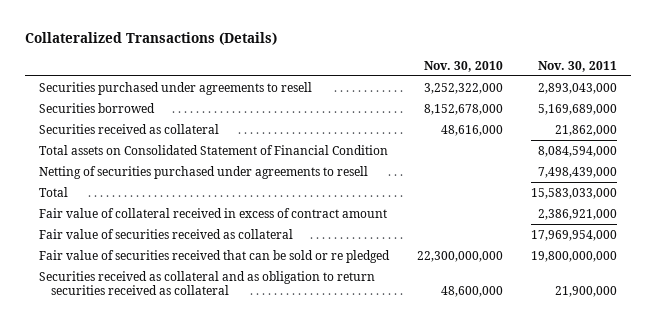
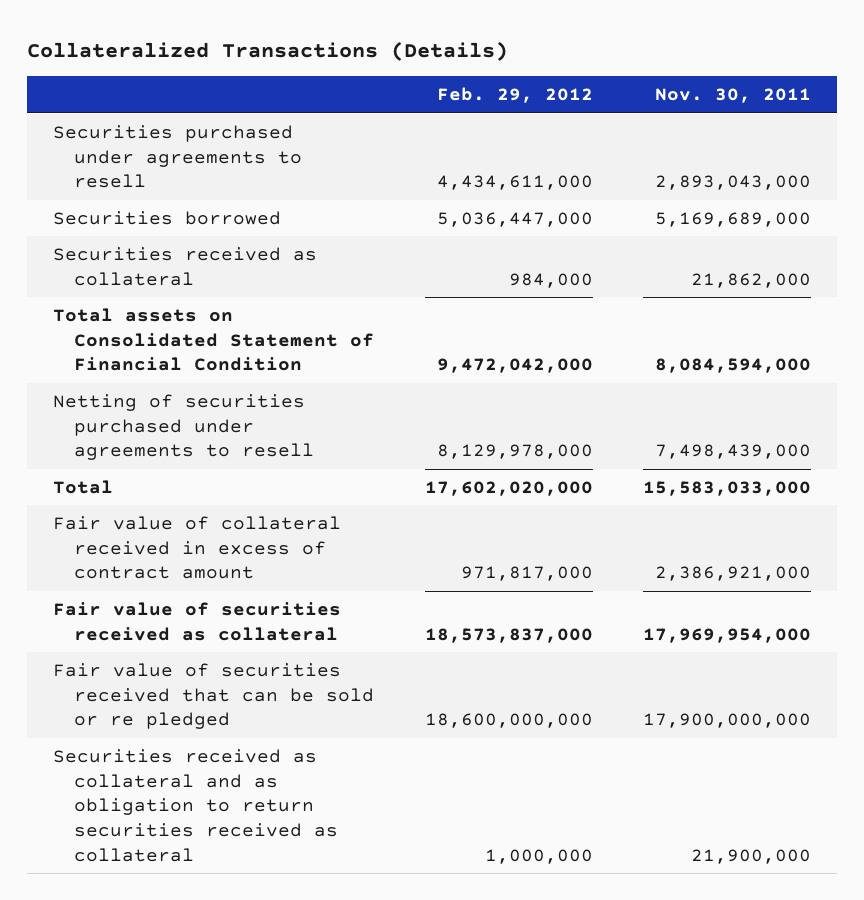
- | Nov. 30, 2010 | Nov. 30, 2011
+ | Feb. 29, 2012 | Nov. 30, 2011
- Fair value of securities received that can be sold or re pledged | 22,300,000,000 | 19,800,000,000
+ Fair value of securities received that can be sold or re pledged | 18,600,000,000 | 17,900,000,000

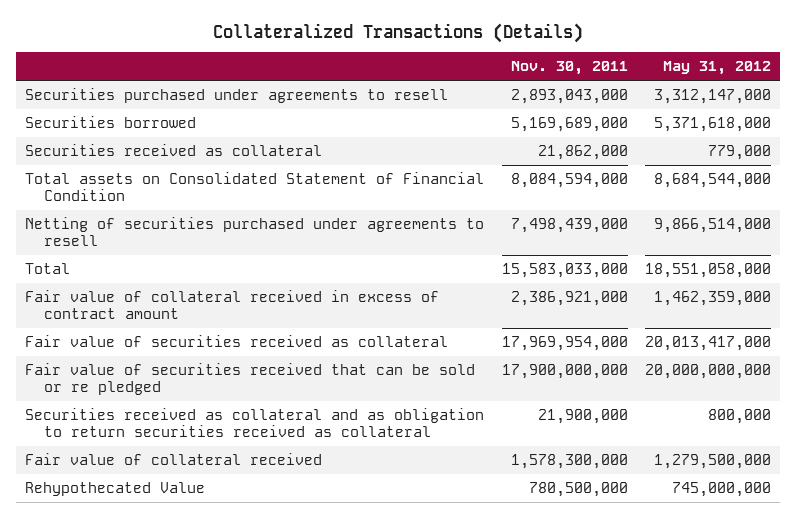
- | Feb. 29, 2012 | Nov. 30, 2011
+ | Nov. 30, 2011 | May 31, 2012
+ Fair value of collateral received | 1,578,300,000 | 1,279,500,000
+ Rehypothecated Value | 780,500,000 | 745,000,000

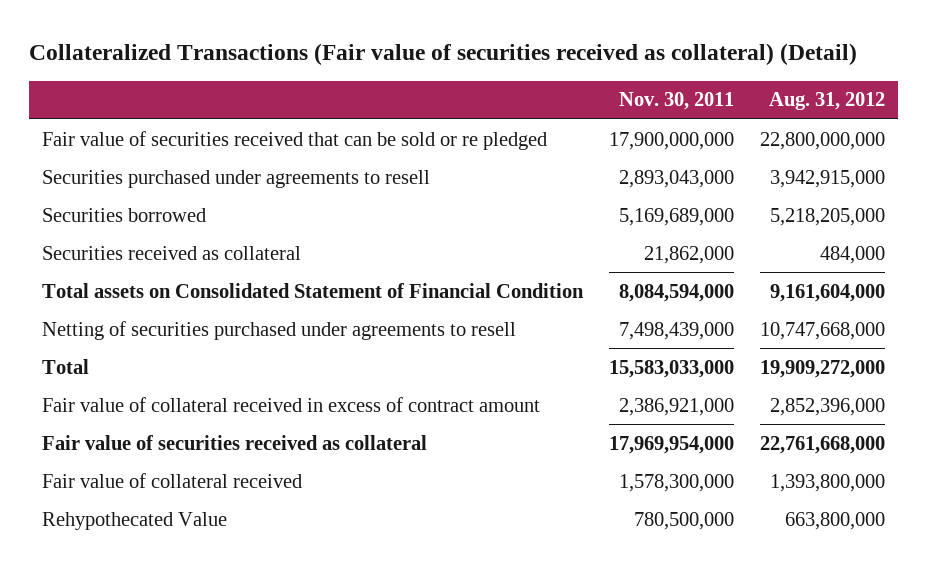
- Collateralized Transactions (Details)
+ Collateralized Transactions (Fair value of securities received as collateral) (Detail)
- | Nov. 30, 2011 | May 31, 2012
+ | Nov. 30, 2011 | Aug. 31, 2012
moved up: Fair value of securities received that can be sold or re pledged | 17,900,000,000 | 22,800,000,000
- Securities received as collateral and as obligation to return securities received as collateral | 21,900,000 | 800,000

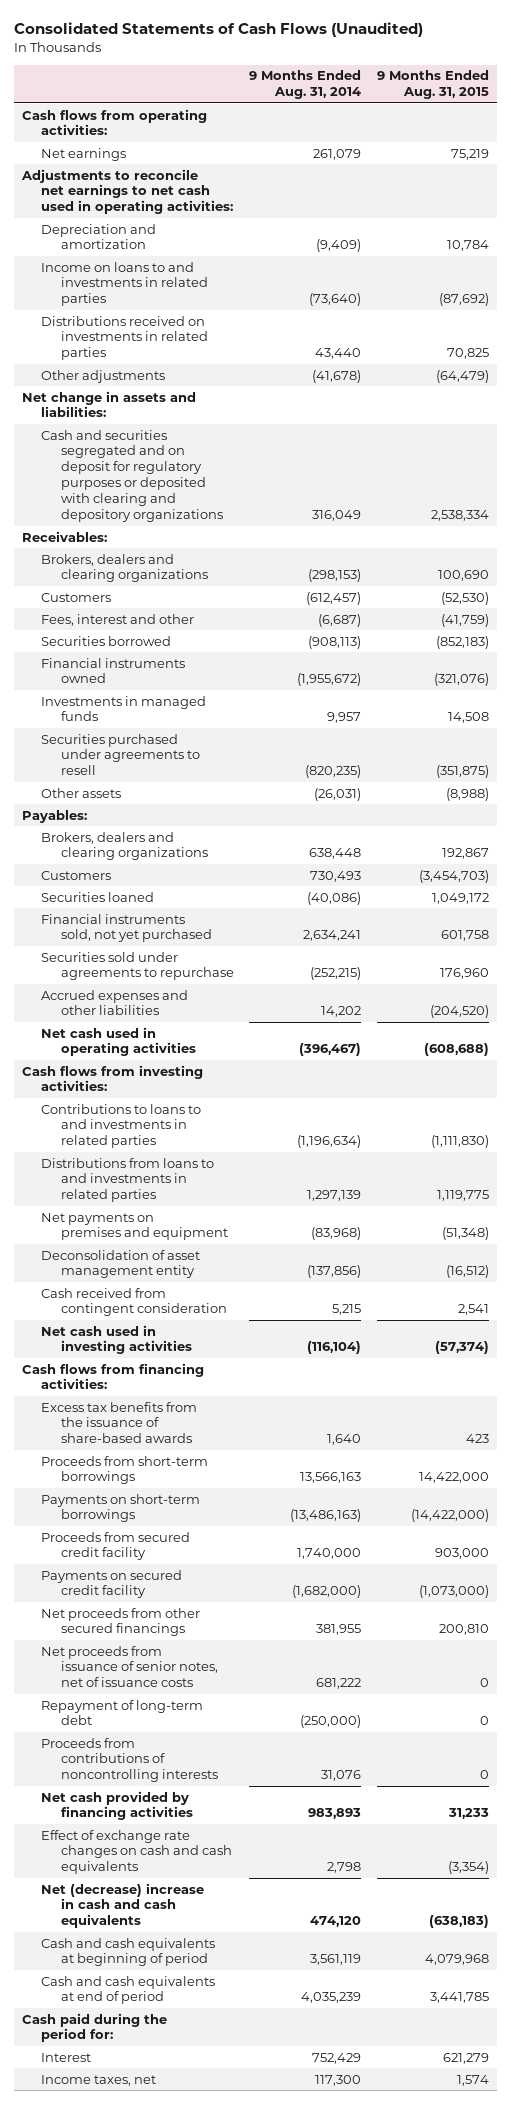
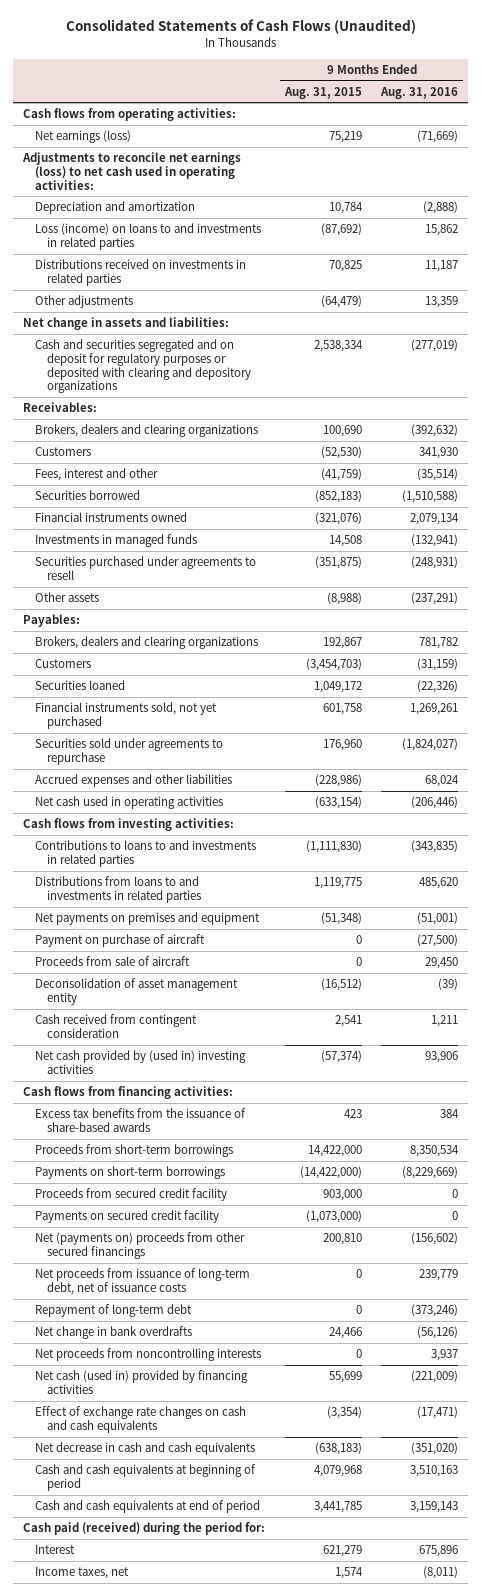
- | 9 Months Ended Aug. 31, 2014 | 9 Months Ended Aug. 31, 2015
+ | 9 Months Ended Aug. 31, 2015 | 9 Months Ended Aug. 31, 2016
- Net earnings | 261,079 | 75,219
- Adjustments to reconcile net earnings to net cash used in operating activities:
+ Net earnings (loss) | 75,219 | (71,669)
+ Adjustments to reconcile net earnings (loss) to net cash used in operating activities:
- Income on loans to and investments in related parties | (73,640) | (87,692)
+ Loss (income) on loans to and investments in related parties | (87,692) | 15,862
- Accrued expenses and other liabilities | 14,202 | (204,520)
- Net cash used in operating activities | (396,467) | (608,688)
+ Accrued expenses and other liabilities | (228,986) | 68,024
+ Net cash used in operating activities | (633,154) | (206,446)
+ Payment on purchase of aircraft | 0 | (27,500)
+ Proceeds from sale of aircraft | 0 | 29,450
- Net cash used in investing activities | (116,104) | (57,374)
+ Net cash provided by (used in) investing activities | (57,374) | 93,906
- Net proceeds from other secured financings | 381,955 | 200,810
- Net proceeds from issuance of senior notes, net of issuance costs | 681,222 | 0
+ Net (payments on) proceeds from other secured financings | 200,810 | (156,602)
+ Net proceeds from issuance of long-term debt, net of issuance costs | 0 | 239,779
- Proceeds from contributions of noncontrolling interests | 31,076 | 0
- Net cash provided by financing activities | 983,893 | 31,233
+ Net change in bank overdrafts | 24,466 | (56,126)
+ Net proceeds from noncontrolling interests | 0 | 3,937
+ Net cash (used in) provided by financing activities | 55,699 | (221,009)
- Net (decrease) increase in cash and cash equivalents | 474,120 | (638,183)
+ Net decrease in cash and cash equivalents | (638,183) | (351,020)
- Cash paid during the period for:
+ Cash paid (received) during the period for:

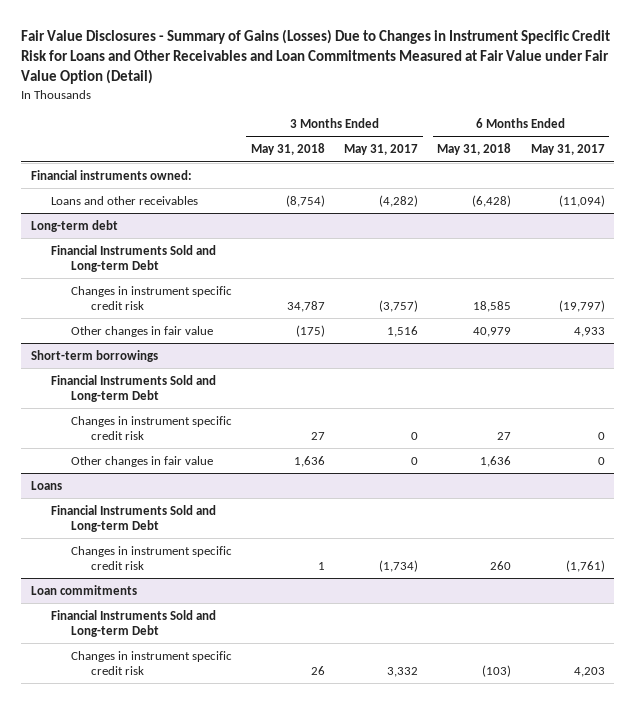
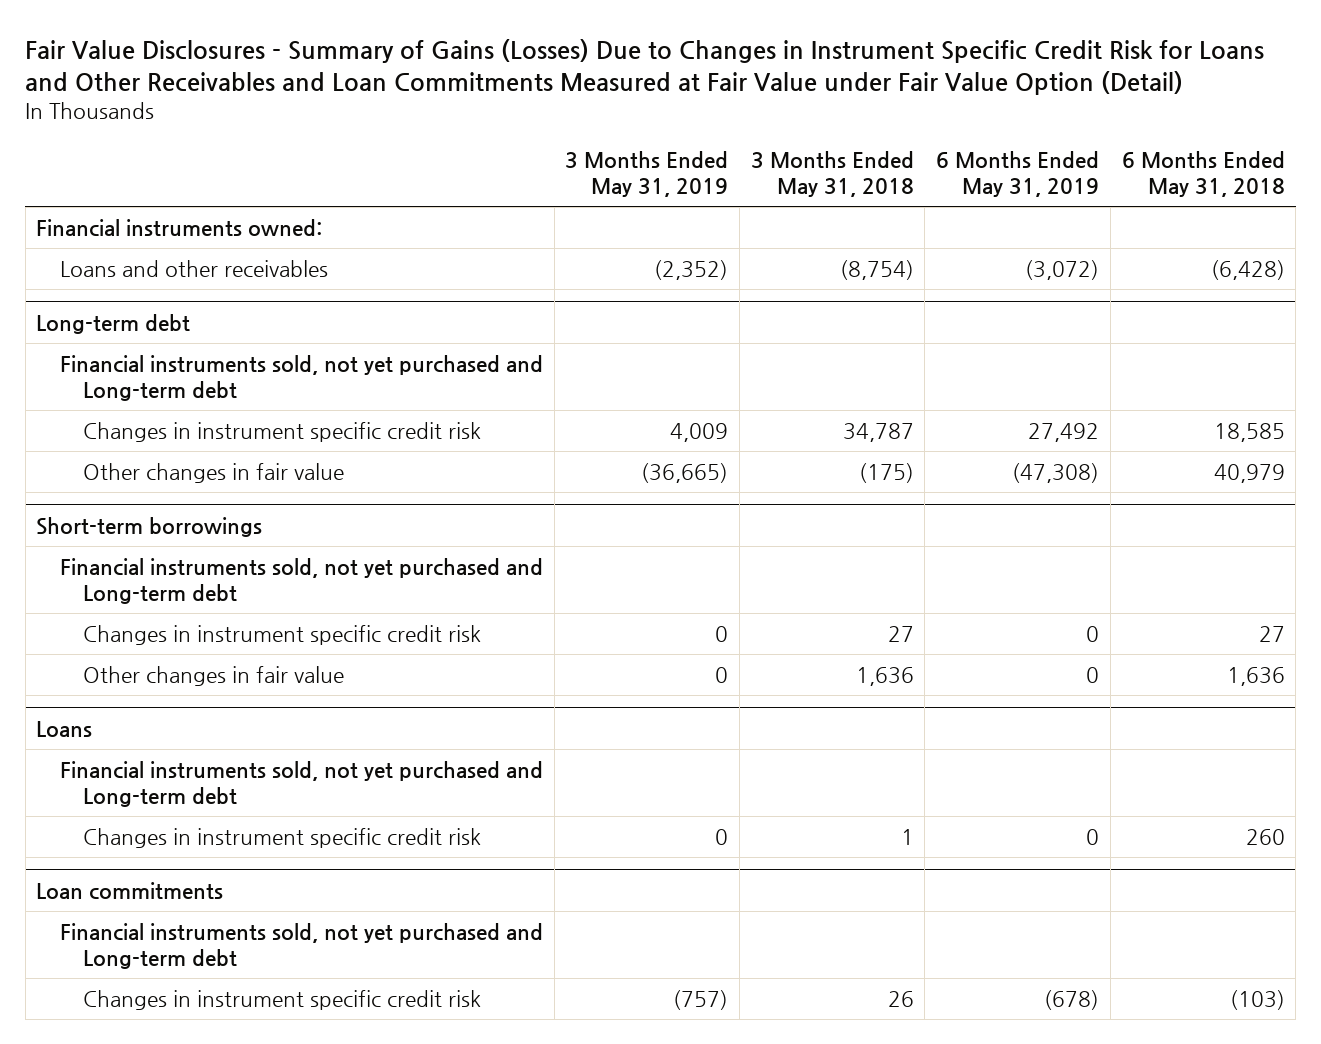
- | 3 Months Ended May 31, 2018 | 3 Months Ended May 31, 2017 | 6 Months Ended May 31, 2018 | 6 Months Ended May 31, 2017
+ | 3 Months Ended May 31, 2019 | 3 Months Ended May 31, 2018 | 6 Months Ended May 31, 2019 | 6 Months Ended May 31, 2018
@ Long-term debt
- Financial Instruments Sold and Long-term Debt
+ Financial instruments sold, not yet purchased and Long-term debt
@ Short-term borrowings
- Financial Instruments Sold and Long-term Debt
+ Financial instruments sold, not yet purchased and Long-term debt
@ Loans
- Financial Instruments Sold and Long-term Debt
+ Financial instruments sold, not yet purchased and Long-term debt
@ Loan commitments
- Financial Instruments Sold and Long-term Debt
+ Financial instruments sold, not yet purchased and Long-term debt

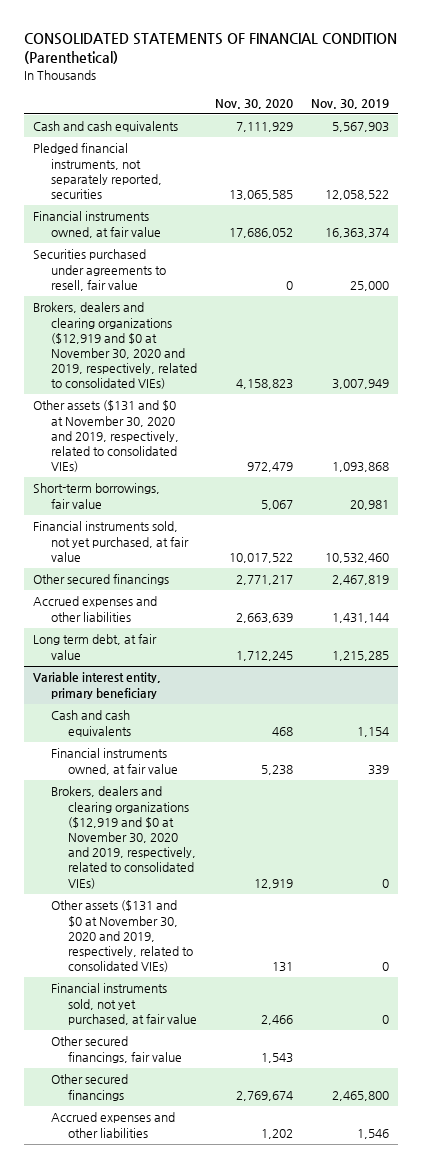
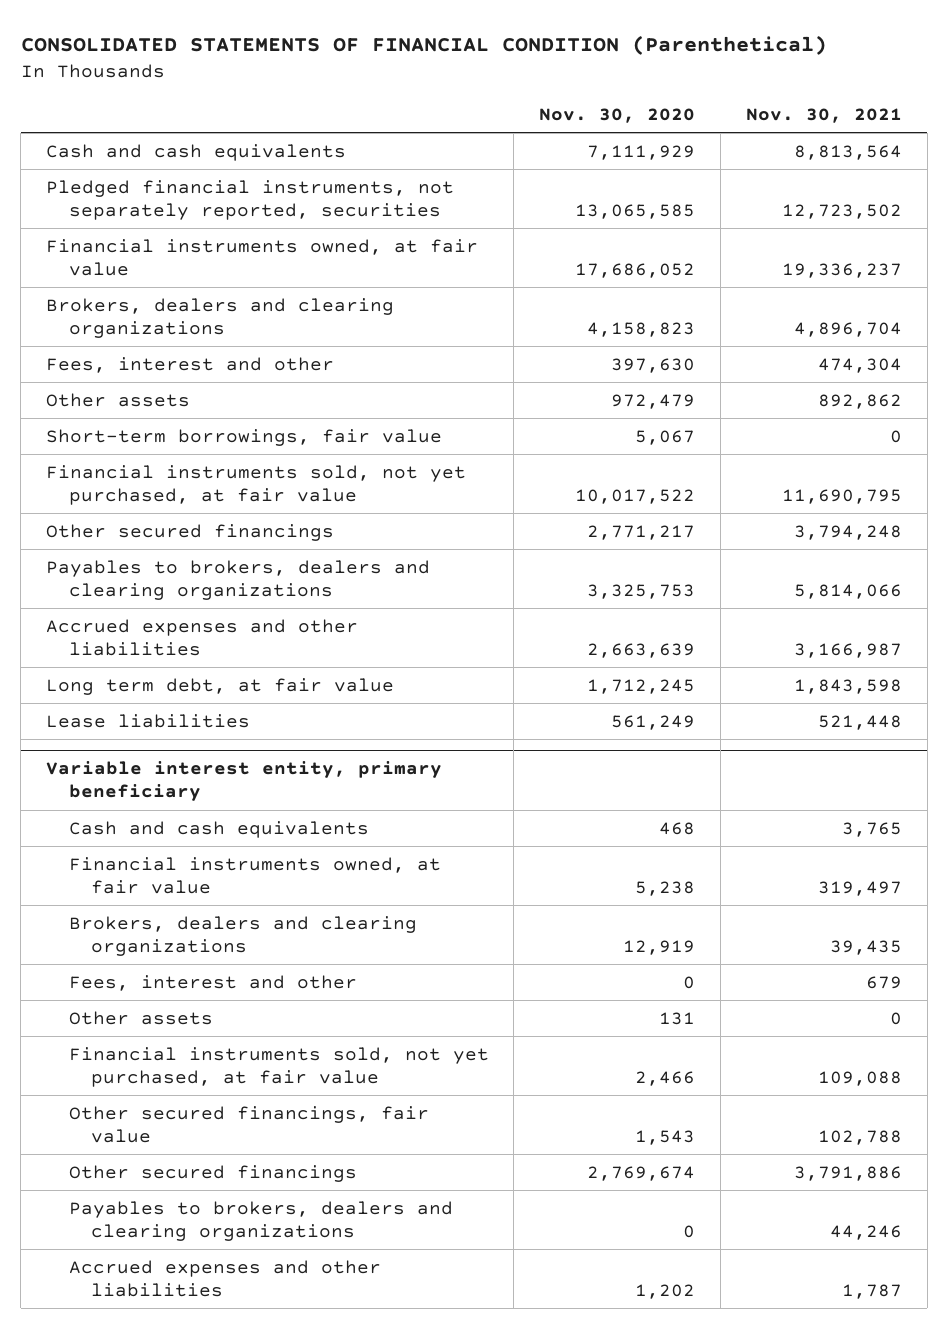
- | Nov. 30, 2020 | Nov. 30, 2019
+ | Nov. 30, 2020 | Nov. 30, 2021
- Securities purchased under agreements to resell, fair value | 0 | 25,000
- Brokers, dealers and clearing organizations ($12,919 and $0 at November 30, 2020 and 2019, respectively, related to consolidated VIEs) | 4,158,823 | 3,007,949
- Other assets ($131 and $0 at November 30, 2020 and 2019, respectively, related to consolidated VIEs) | 972,479 | 1,093,868
+ Brokers, dealers and clearing organizations | 4,158,823 | 4,896,704
+ Fees, interest and other | 397,630 | 474,304
+ Other assets | 972,479 | 892,862
+ Payables to brokers, dealers and clearing organizations | 3,325,753 | 5,814,066
+ Lease liabilities | 561,249 | 521,448
@ Variable interest entity, primary beneficiary
- Brokers, dealers and clearing organizations ($12,919 and $0 at November 30, 2020 and 2019, respectively, related to consolidated VIEs) | 12,919 | 0
- Other assets ($131 and $0 at November 30, 2020 and 2019, respectively, related to consolidated VIEs) | 131 | 0
+ Brokers, dealers and clearing organizations | 12,919 | 39,435
+ Fees, interest and other | 0 | 679
+ Other assets | 131 | 0
+ Payables to brokers, dealers and clearing organizations | 0 | 44,246

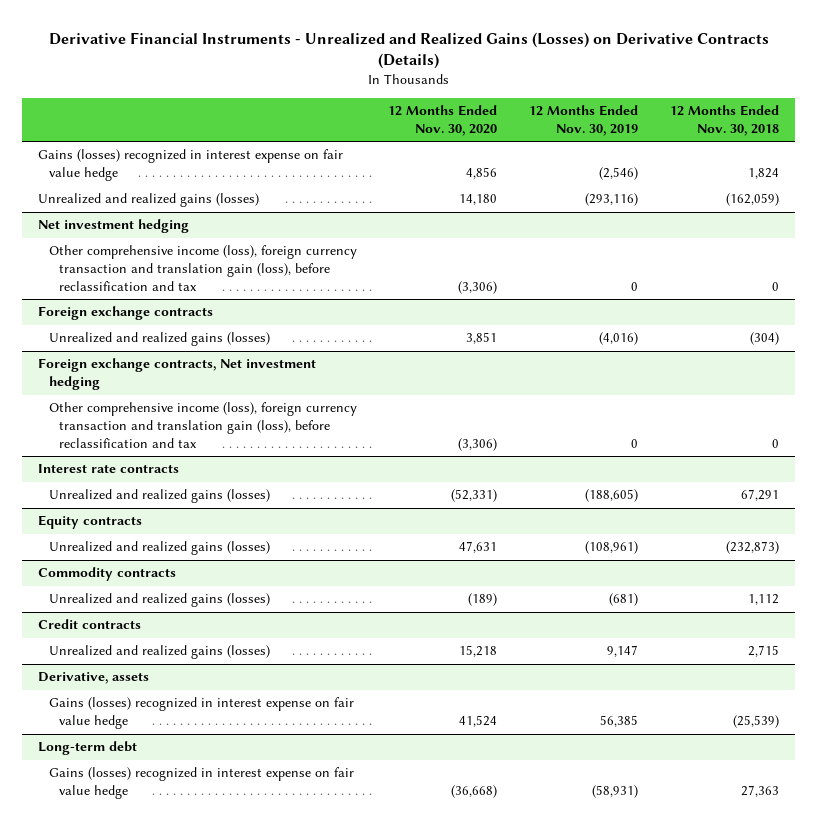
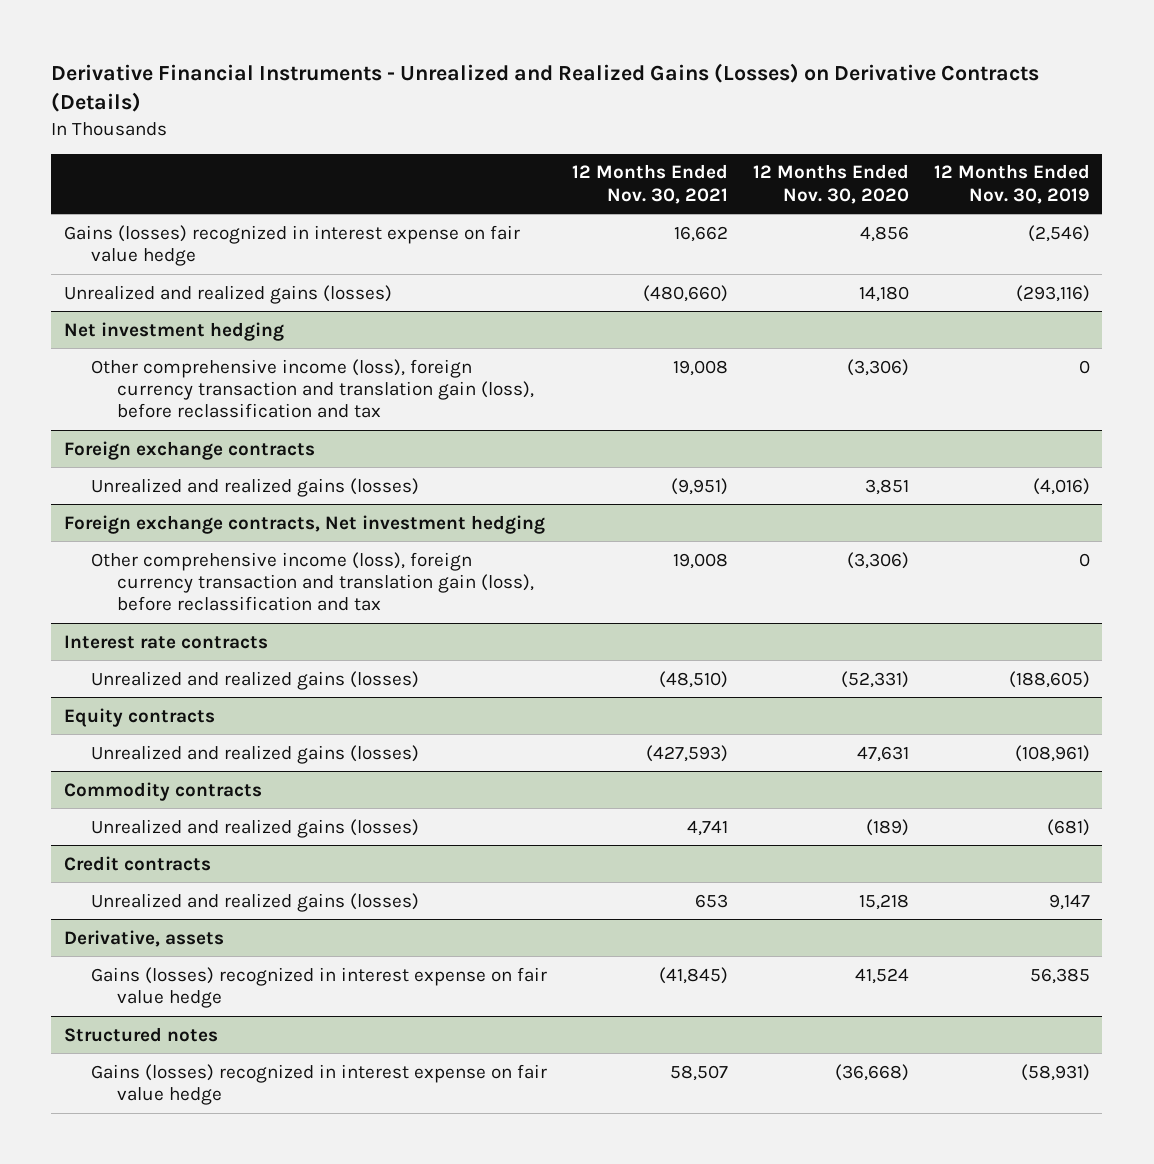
- | 12 Months Ended Nov. 30, 2020 | 12 Months Ended Nov. 30, 2019 | 12 Months Ended Nov. 30, 2018
+ | 12 Months Ended Nov. 30, 2021 | 12 Months Ended Nov. 30, 2020 | 12 Months Ended Nov. 30, 2019
- Long-term debt
+ Structured notes

